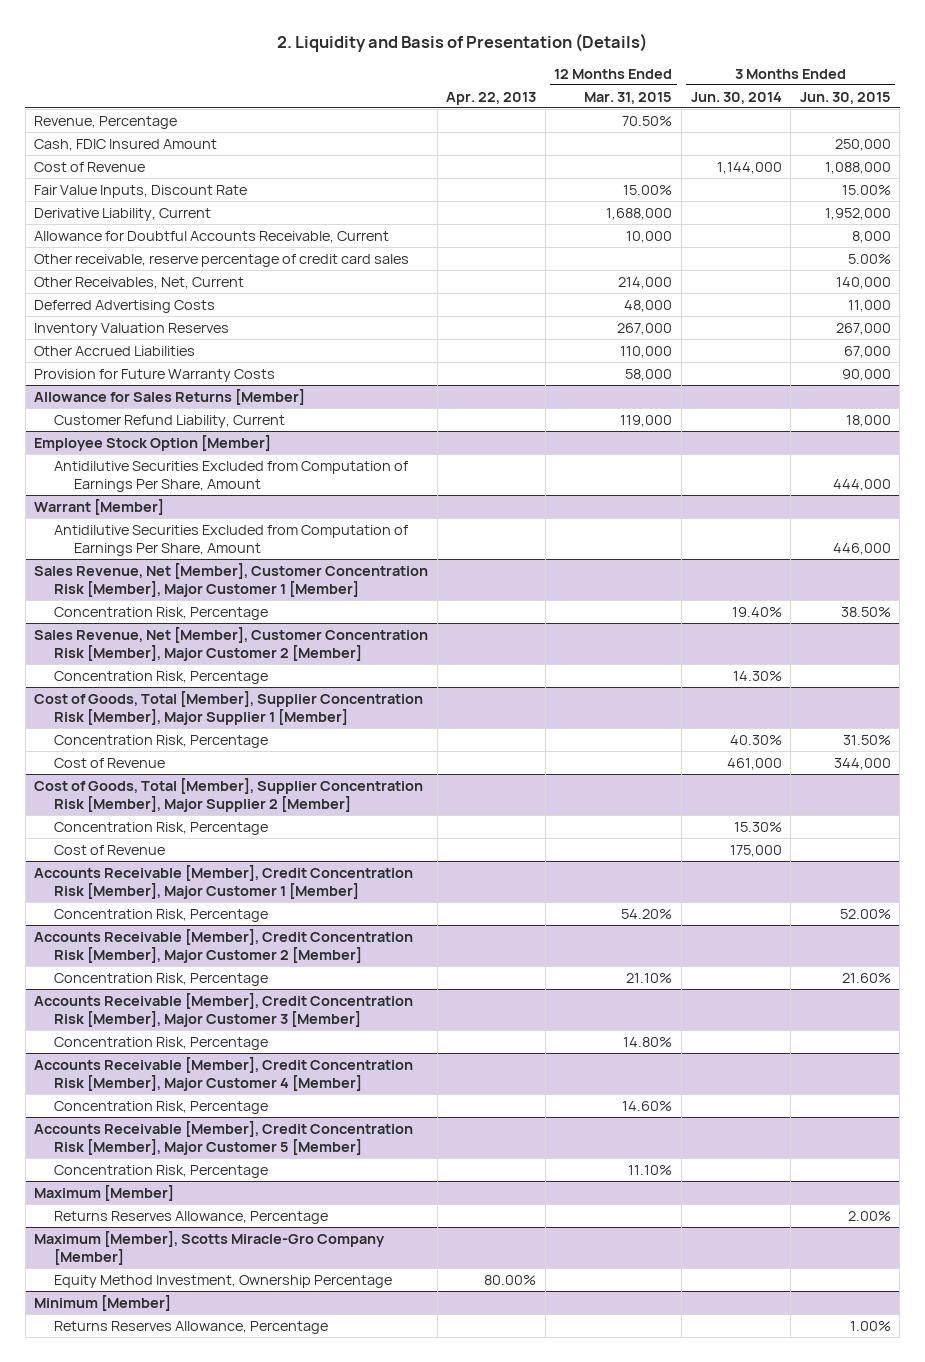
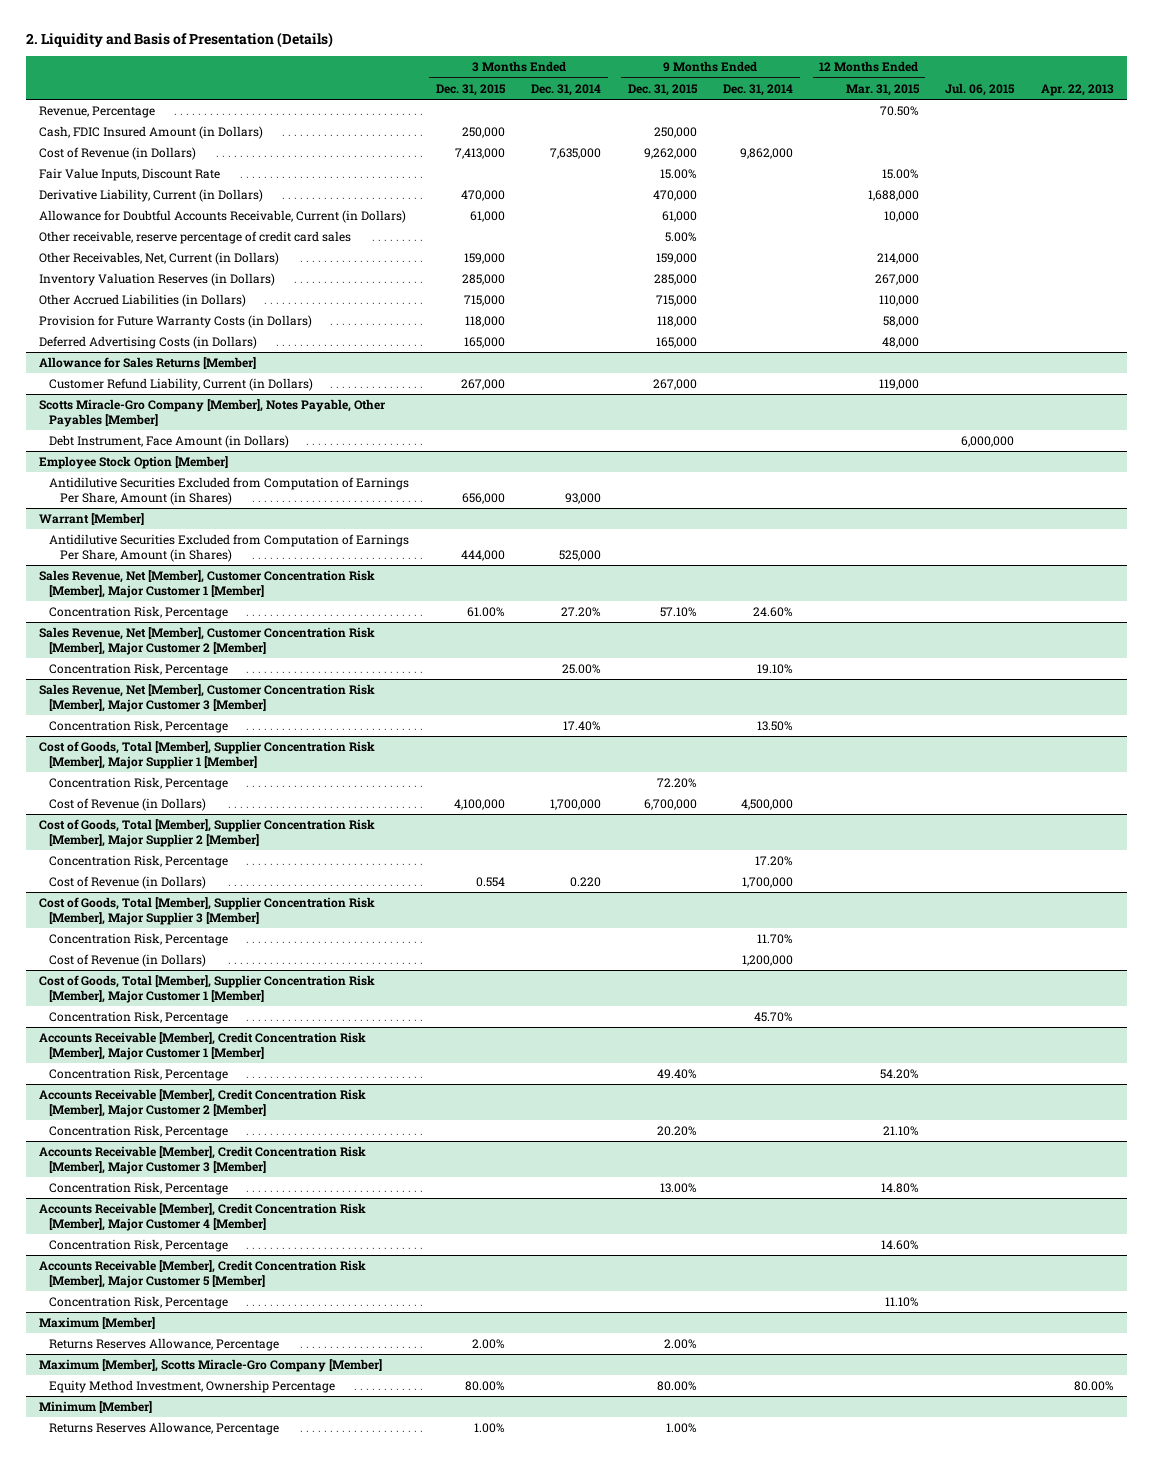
- | Apr. 22, 2013 | 12 Months Ended Mar. 31, 2015 | 3 Months Ended Jun. 30, 2014 | 3 Months Ended Jun. 30, 2015
+ | 3 Months Ended Dec. 31, 2015 | 3 Months Ended Dec. 31, 2014 | 9 Months Ended Dec. 31, 2015 | 9 Months Ended Dec. 31, 2014 | 12 Months Ended Mar. 31, 2015 | Jul. 06, 2015 | Apr. 22, 2013
- Cash, FDIC Insured Amount | | | | 250,000
- Cost of Revenue | | | 1,144,000 | 1,088,000
+ Cash, FDIC Insured Amount (in Dollars) | 250,000 | | 250,000 | | | |
+ Cost of Revenue (in Dollars) | 7,413,000 | 7,635,000 | 9,262,000 | 9,862,000 | | |
- Derivative Liability, Current | | 1,688,000 | | 1,952,000
- Allowance for Doubtful Accounts Receivable, Current | | 10,000 | | 8,000
+ Derivative Liability, Current (in Dollars) | 470,000 | | 470,000 | | 1,688,000 | |
+ Allowance for Doubtful Accounts Receivable, Current (in Dollars) | 61,000 | | 61,000 | | 10,000 | |
- Other Receivables, Net, Current | | 214,000 | | 140,000
- Deferred Advertising Costs | | 48,000 | | 11,000
- Inventory Valuation Reserves | | 267,000 | | 267,000
- Other Accrued Liabilities | | 110,000 | | 67,000
- Provision for Future Warranty Costs | | 58,000 | | 90,000
+ Other Receivables, Net, Current (in Dollars) | 159,000 | | 159,000 | | 214,000 | |
+ Inventory Valuation Reserves (in Dollars) | 285,000 | | 285,000 | | 267,000 | |
+ Other Accrued Liabilities (in Dollars) | 715,000 | | 715,000 | | 110,000 | |
+ Provision for Future Warranty Costs (in Dollars) | 118,000 | | 118,000 | | 58,000 | |
+ Deferred Advertising Costs (in Dollars) | 165,000 | | 165,000 | | 48,000 | |
@ Allowance for Sales Returns [Member]
- Customer Refund Liability, Current | | 119,000 | | 18,000
+ Customer Refund Liability, Current (in Dollars) | 267,000 | | 267,000 | | 119,000 | |
+ Scotts Miracle-Gro Company [Member], Notes Payable, Other Payables [Member]
+ Debt Instrument, Face Amount (in Dollars) | | | | | | 6,000,000 |
@ Employee Stock Option [Member]
- Antidilutive Securities Excluded from Computation of Earnings Per Share, Amount | | | | 444,000
+ Antidilutive Securities Excluded from Computation of Earnings Per Share, Amount (in Shares) | 656,000 | 93,000 | | | | |
@ Warrant [Member]
- Antidilutive Securities Excluded from Computation of Earnings Per Share, Amount | | | | 446,000
+ Antidilutive Securities Excluded from Computation of Earnings Per Share, Amount (in Shares) | 444,000 | 525,000 | | | | |
+ Sales Revenue, Net [Member], Customer Concentration Risk [Member], Major Customer 3 [Member]
+ Concentration Risk, Percentage | | 17.40% | | 13.50% | | |
@ Cost of Goods, Total [Member], Supplier Concentration Risk [Member], Major Supplier 1 [Member]
- Cost of Revenue | | | 461,000 | 344,000
+ Cost of Revenue (in Dollars) | 4,100,000 | 1,700,000 | 6,700,000 | 4,500,000 | | |
@ Cost of Goods, Total [Member], Supplier Concentration Risk [Member], Major Supplier 2 [Member]
- Cost of Revenue | | | 175,000 |
+ Cost of Revenue (in Dollars) | 0.554 | 0.220 | | 1,700,000 | | |
+ Cost of Goods, Total [Member], Supplier Concentration Risk [Member], Major Supplier 3 [Member]
+ Concentration Risk, Percentage | | | | 11.70% | | |
+ Cost of Revenue (in Dollars) | | | | 1,200,000 | | |
+ Cost of Goods, Total [Member], Supplier Concentration Risk [Member], Major Customer 1 [Member]
+ Concentration Risk, Percentage | | | | 45.70% | | |

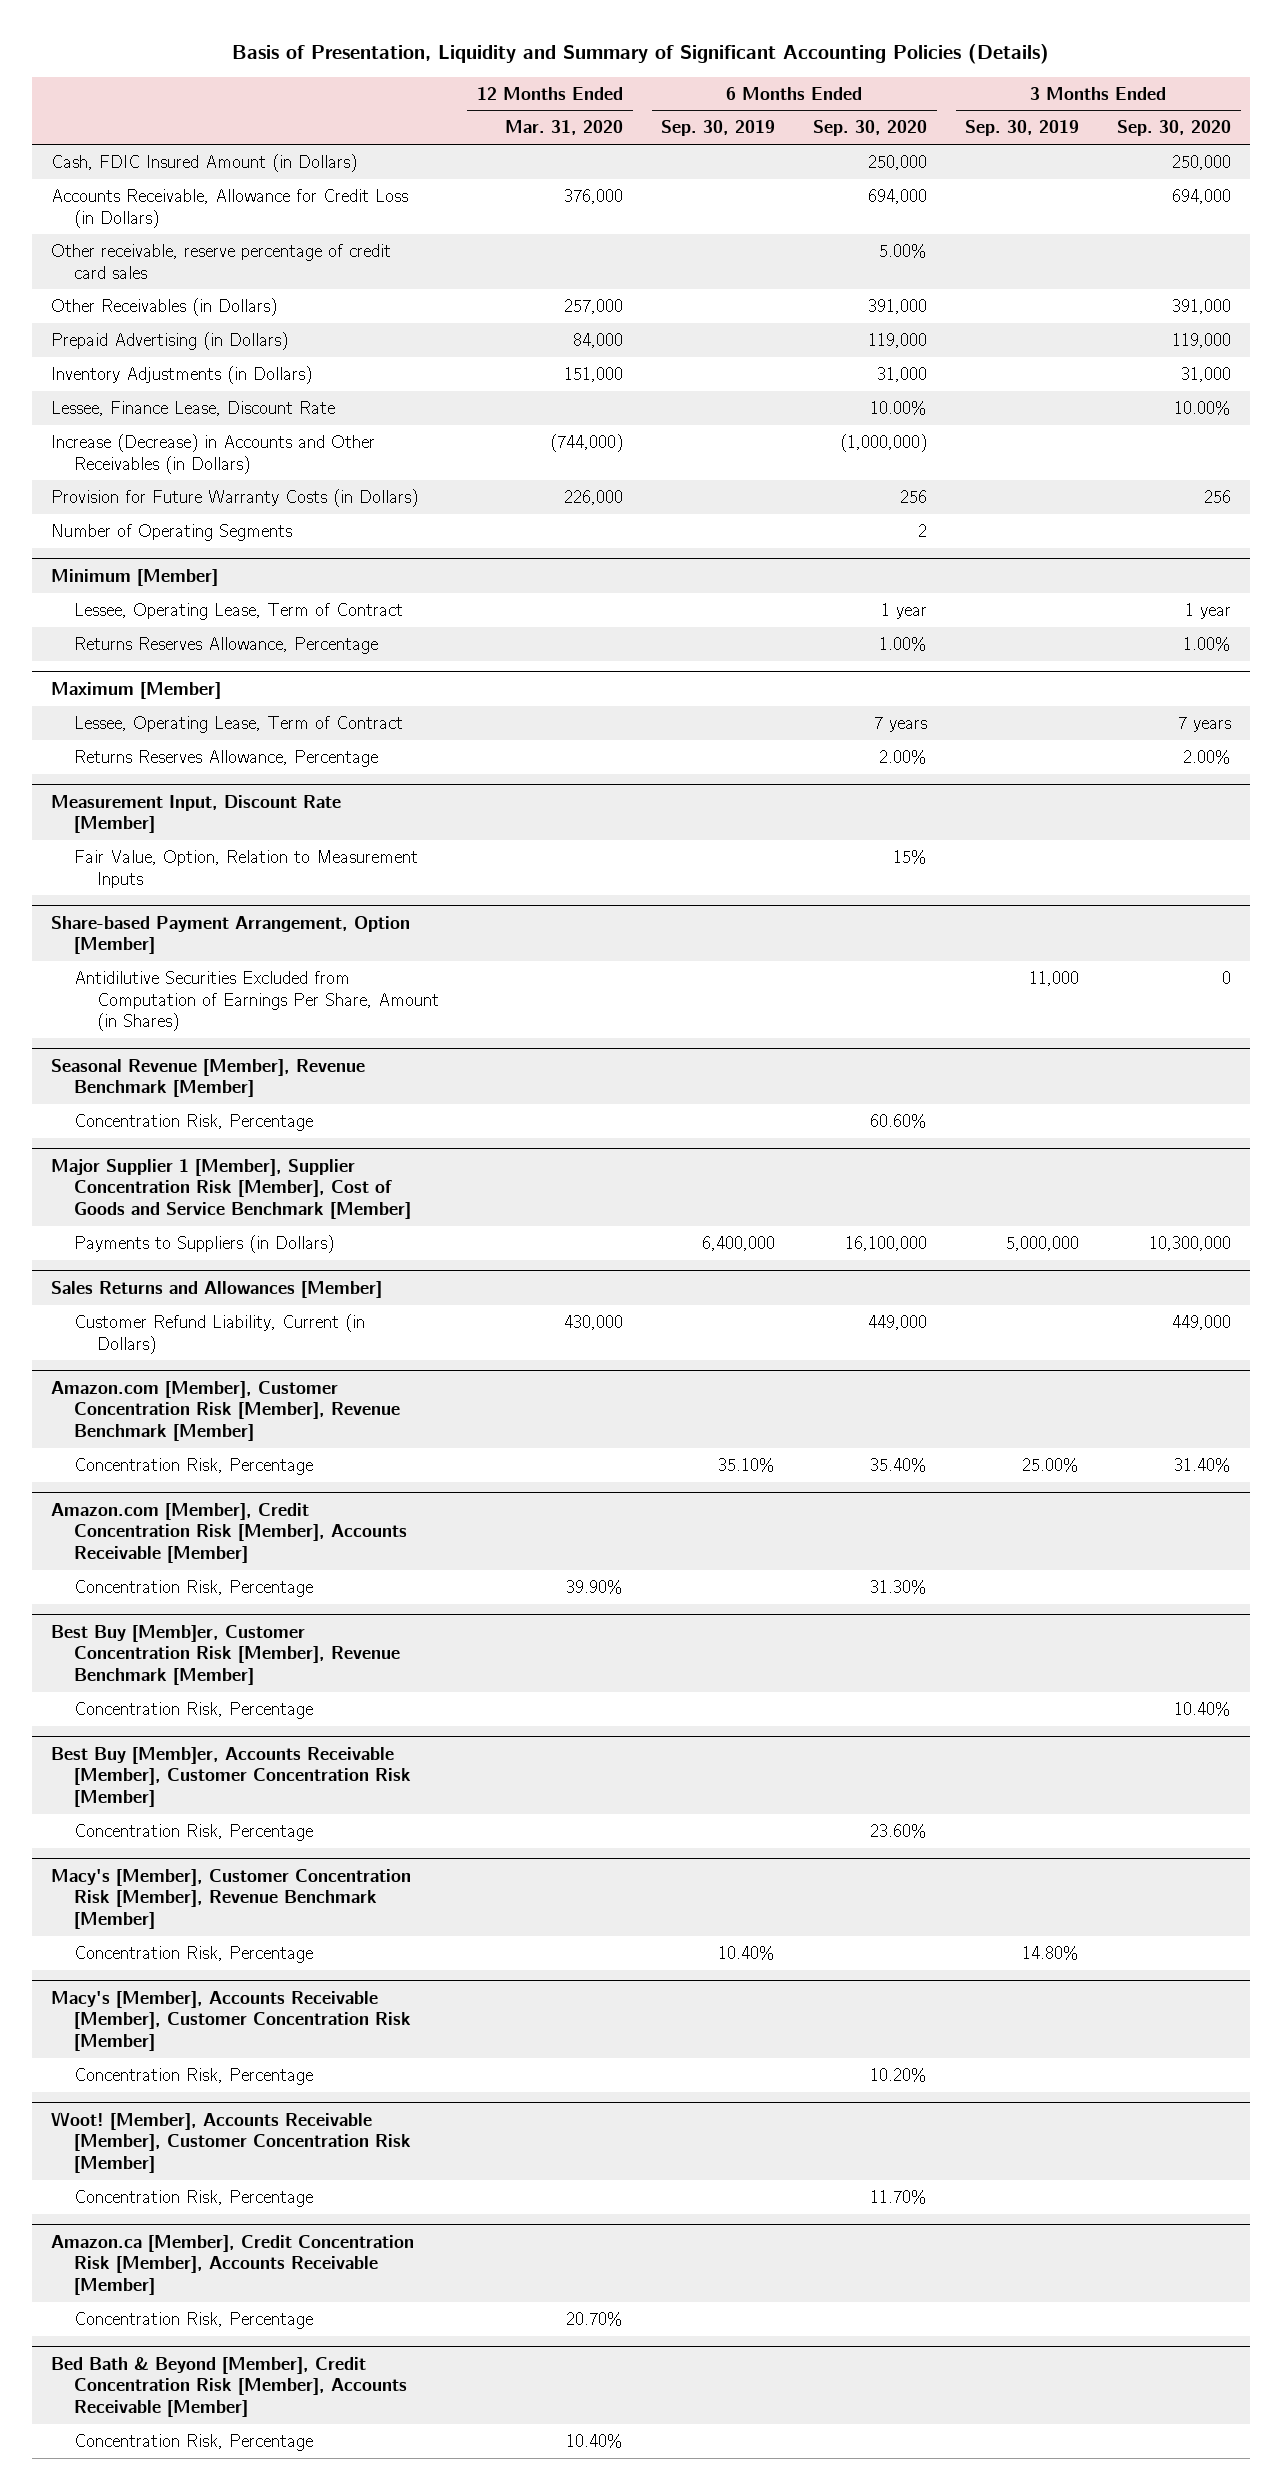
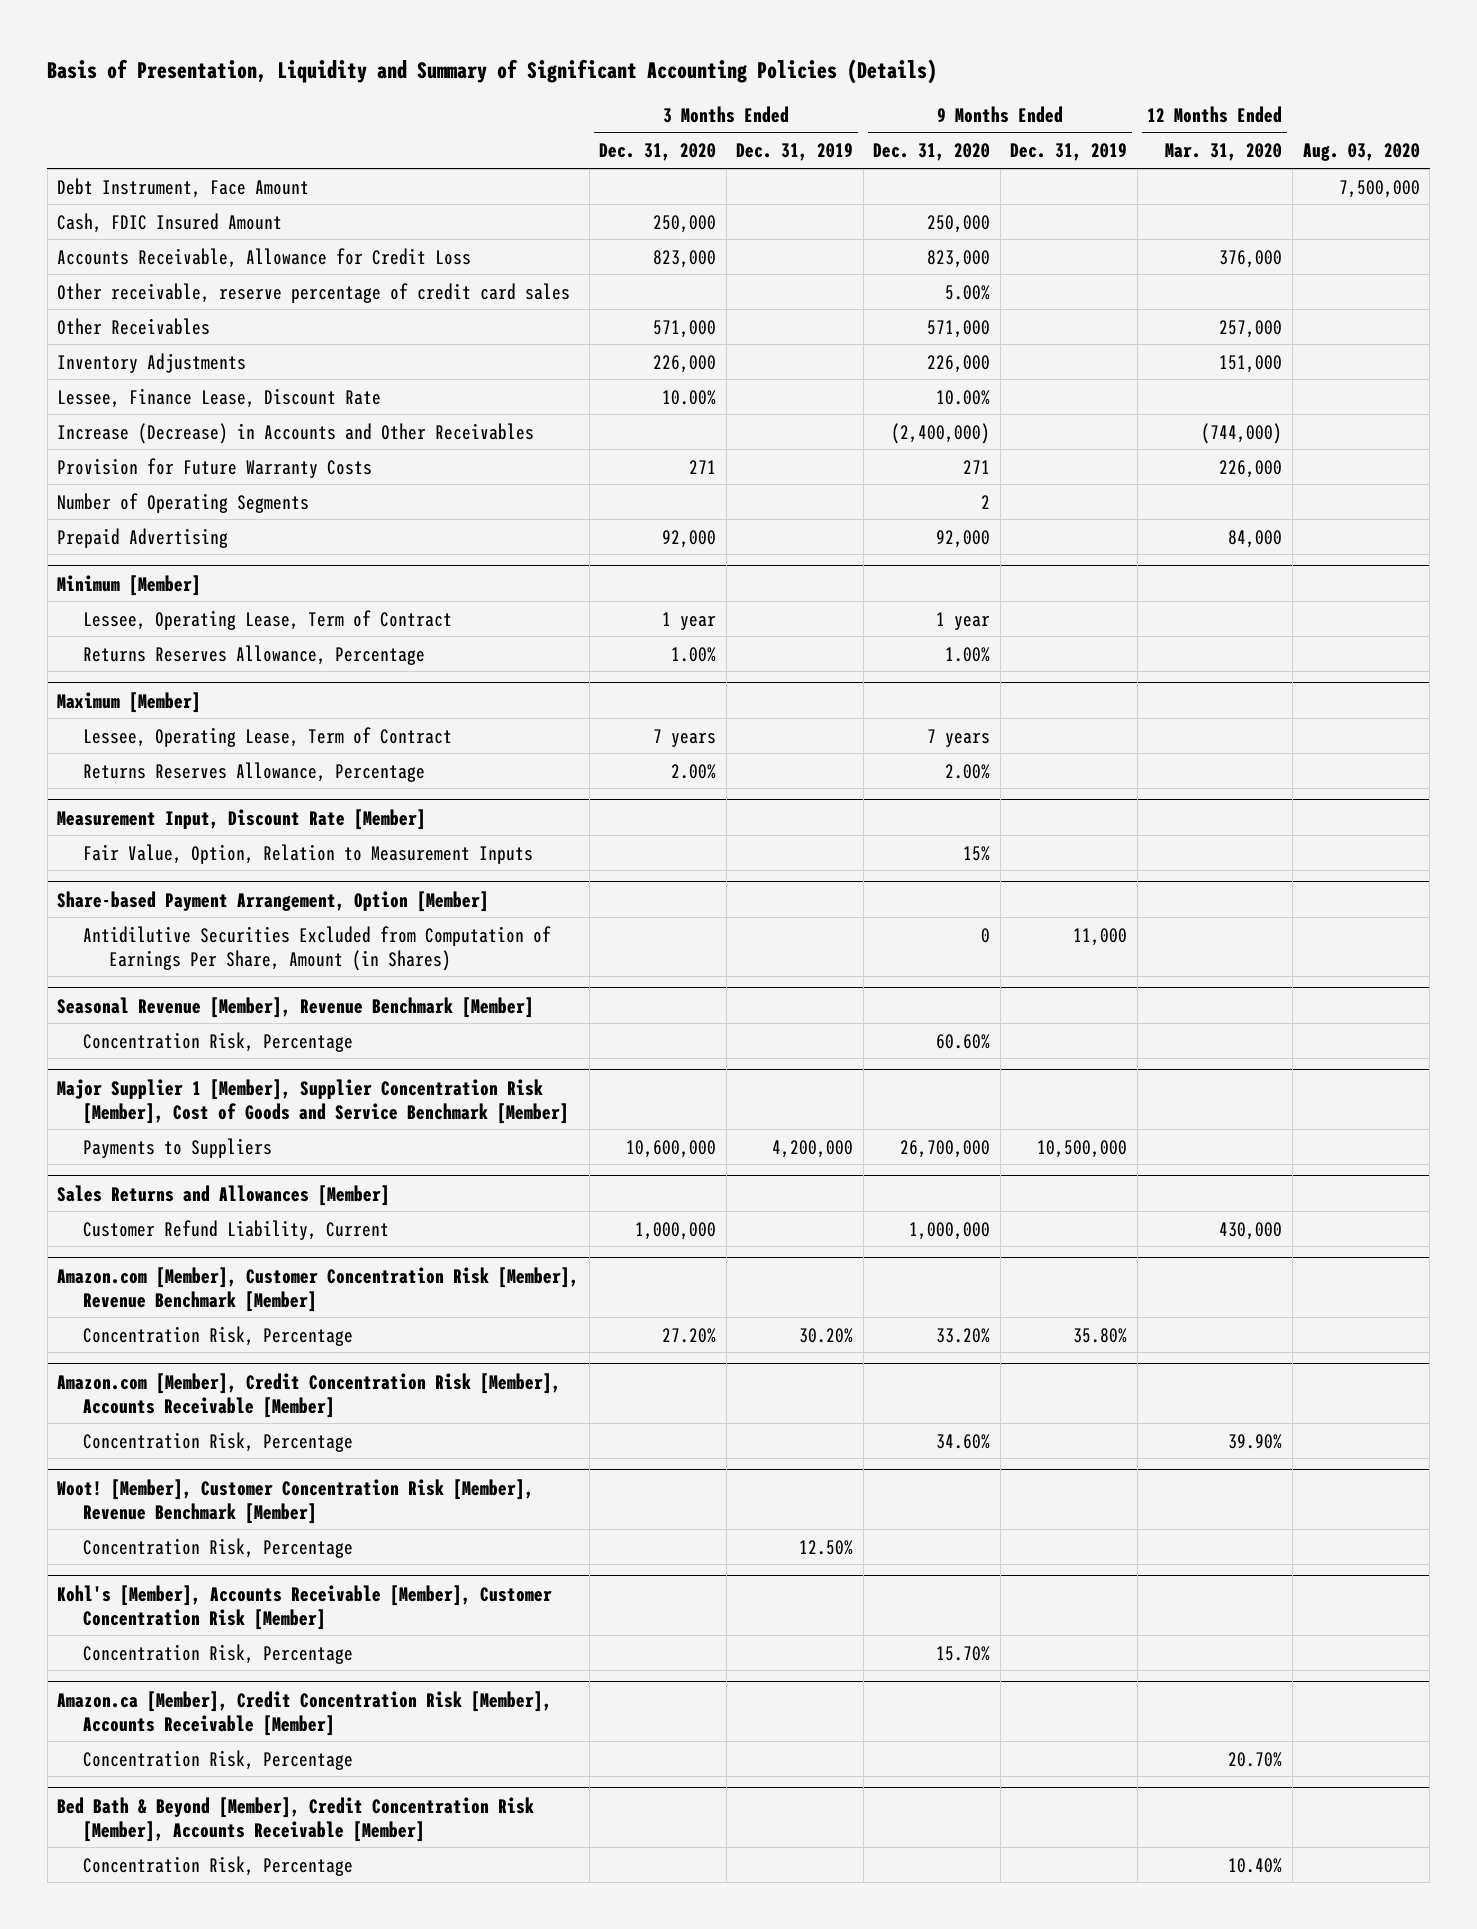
- | 12 Months Ended Mar. 31, 2020 | 6 Months Ended Sep. 30, 2019 | 6 Months Ended Sep. 30, 2020 | 3 Months Ended Sep. 30, 2019 | 3 Months Ended Sep. 30, 2020
+ | 3 Months Ended Dec. 31, 2020 | 3 Months Ended Dec. 31, 2019 | 9 Months Ended Dec. 31, 2020 | 9 Months Ended Dec. 31, 2019 | 12 Months Ended Mar. 31, 2020 | Aug. 03, 2020
- Cash, FDIC Insured Amount (in Dollars) | | | 250,000 | | 250,000
- Accounts Receivable, Allowance for Credit Loss (in Dollars) | 376,000 | | 694,000 | | 694,000
+ Debt Instrument, Face Amount | | | | | | 7,500,000
+ Cash, FDIC Insured Amount | 250,000 | | 250,000 | | |
+ Accounts Receivable, Allowance for Credit Loss | 823,000 | | 823,000 | | 376,000 |
- Other Receivables (in Dollars) | 257,000 | | 391,000 | | 391,000
- Prepaid Advertising (in Dollars) | 84,000 | | 119,000 | | 119,000
- Inventory Adjustments (in Dollars) | 151,000 | | 31,000 | | 31,000
+ Other Receivables | 571,000 | | 571,000 | | 257,000 |
+ Inventory Adjustments | 226,000 | | 226,000 | | 151,000 |
- Increase (Decrease) in Accounts and Other Receivables (in Dollars) | (744,000) | | (1,000,000) | |
- Provision for Future Warranty Costs (in Dollars) | 226,000 | | 256 | | 256
+ Increase (Decrease) in Accounts and Other Receivables | | | (2,400,000) | | (744,000) |
+ Provision for Future Warranty Costs | 271 | | 271 | | 226,000 |
+ Prepaid Advertising | 92,000 | | 92,000 | | 84,000 |
@ Major Supplier 1 [Member], Supplier Concentration Risk [Member], Cost of Goods and Service Benchmark [Member]
- Payments to Suppliers (in Dollars) | | 6,400,000 | 16,100,000 | 5,000,000 | 10,300,000
+ Payments to Suppliers | 10,600,000 | 4,200,000 | 26,700,000 | 10,500,000 | |
@ Sales Returns and Allowances [Member]
- Customer Refund Liability, Current (in Dollars) | 430,000 | | 449,000 | | 449,000
+ Customer Refund Liability, Current | 1,000,000 | | 1,000,000 | | 430,000 |
- Best Buy [Memb]er, Customer Concentration Risk [Member], Revenue Benchmark [Member]
- Concentration Risk, Percentage | | | | | 10.40%
- Best Buy [Memb]er, Accounts Receivable [Member], Customer Concentration Risk [Member]
- Concentration Risk, Percentage | | | 23.60% | |
- Macy's [Member], Customer Concentration Risk [Member], Revenue Benchmark [Member]
+ Woot! [Member], Customer Concentration Risk [Member], Revenue Benchmark [Member]
- Macy's [Member], Accounts Receivable [Member], Customer Concentration Risk [Member]
+ Kohl's [Member], Accounts Receivable [Member], Customer Concentration Risk [Member]
- Woot! [Member], Accounts Receivable [Member], Customer Concentration Risk [Member]
- Concentration Risk, Percentage | | | 11.70% | |

